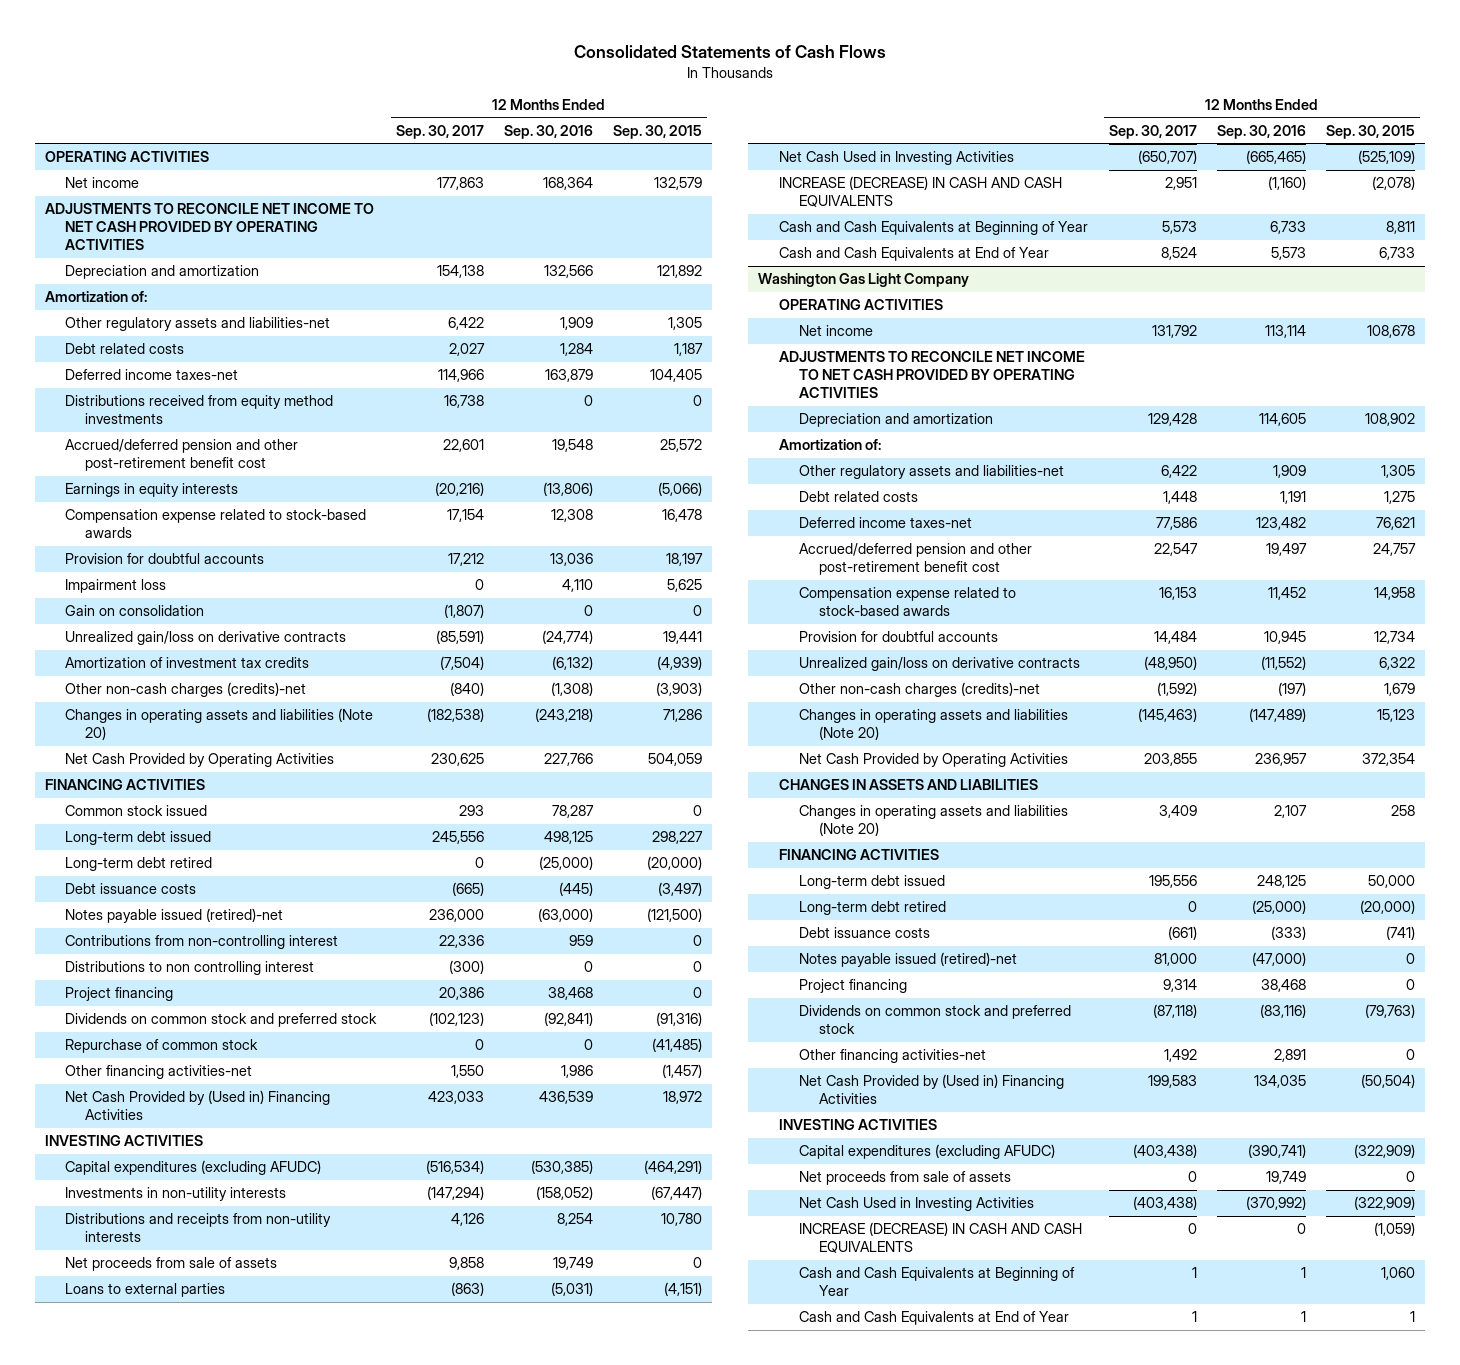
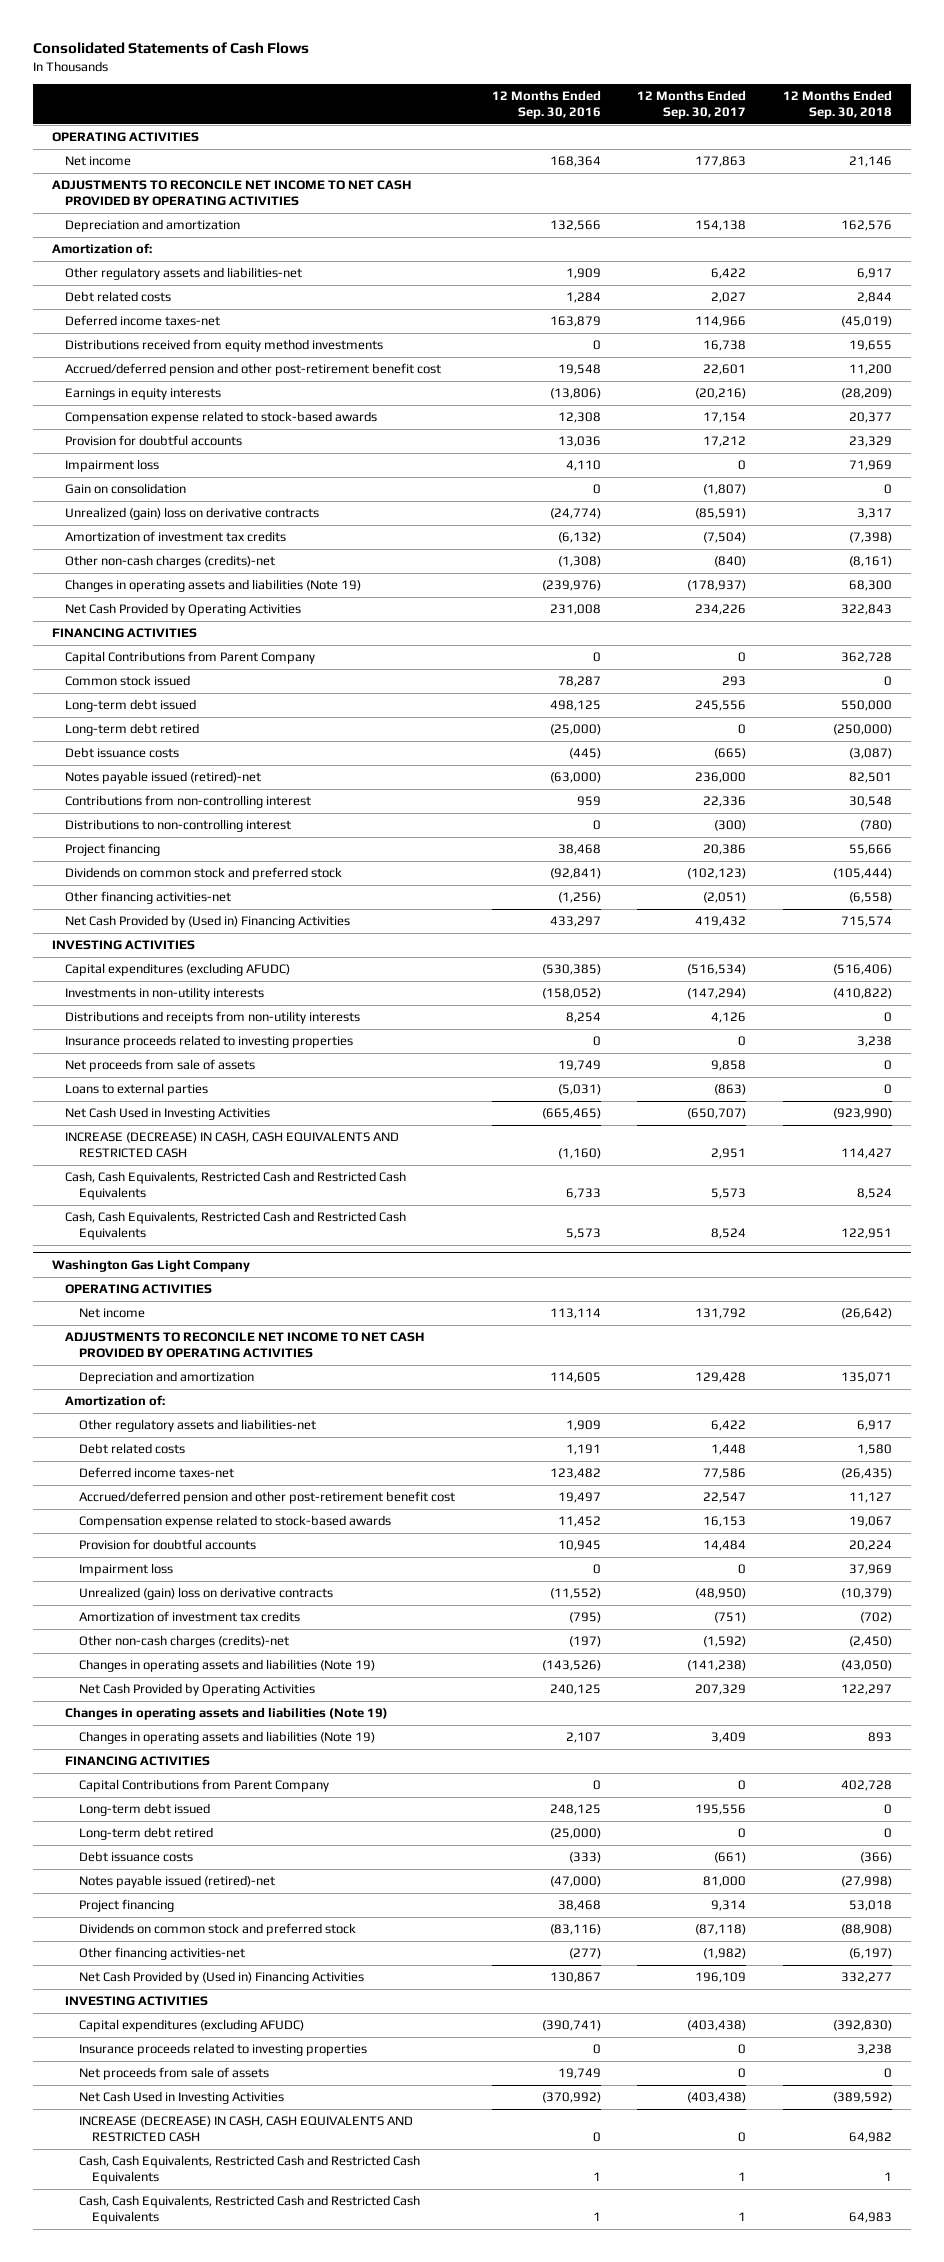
- | 12 Months Ended Sep. 30, 2017 | 12 Months Ended Sep. 30, 2016 | 12 Months Ended Sep. 30, 2015
+ | 12 Months Ended Sep. 30, 2016 | 12 Months Ended Sep. 30, 2017 | 12 Months Ended Sep. 30, 2018
- Unrealized gain/loss on derivative contracts | (85,591) | (24,774) | 19,441
+ Unrealized (gain) loss on derivative contracts | (24,774) | (85,591) | 3,317
- Changes in operating assets and liabilities (Note 20) | (182,538) | (243,218) | 71,286
- Net Cash Provided by Operating Activities | 230,625 | 227,766 | 504,059
+ Changes in operating assets and liabilities (Note 19) | (239,976) | (178,937) | 68,300
+ Net Cash Provided by Operating Activities | 231,008 | 234,226 | 322,843
+ Capital Contributions from Parent Company | 0 | 0 | 362,728
- Distributions to non controlling interest | (300) | 0 | 0
+ Distributions to non-controlling interest | 0 | (300) | (780)
- Repurchase of common stock | 0 | 0 | (41,485)
- Other financing activities-net | 1,550 | 1,986 | (1,457)
- Net Cash Provided by (Used in) Financing Activities | 423,033 | 436,539 | 18,972
+ Other financing activities-net | (1,256) | (2,051) | (6,558)
+ Net Cash Provided by (Used in) Financing Activities | 433,297 | 419,432 | 715,574
+ Insurance proceeds related to investing properties | 0 | 0 | 3,238
- INCREASE (DECREASE) IN CASH AND CASH EQUIVALENTS | 2,951 | (1,160) | (2,078)
- Cash and Cash Equivalents at Beginning of Year | 5,573 | 6,733 | 8,811
- Cash and Cash Equivalents at End of Year | 8,524 | 5,573 | 6,733
+ INCREASE (DECREASE) IN CASH, CASH EQUIVALENTS AND RESTRICTED CASH | (1,160) | 2,951 | 114,427
+ Cash, Cash Equivalents, Restricted Cash and Restricted Cash Equivalents | 6,733 | 5,573 | 8,524
+ Cash, Cash Equivalents, Restricted Cash and Restricted Cash Equivalents | 5,573 | 8,524 | 122,951
@ Washington Gas Light Company
- Unrealized gain/loss on derivative contracts | (48,950) | (11,552) | 6,322
+ Impairment loss | 0 | 0 | 37,969
+ Unrealized (gain) loss on derivative contracts | (11,552) | (48,950) | (10,379)
+ Amortization of investment tax credits | (795) | (751) | (702)
- Changes in operating assets and liabilities (Note 20) | (145,463) | (147,489) | 15,123
- Net Cash Provided by Operating Activities | 203,855 | 236,957 | 372,354
- CHANGES IN ASSETS AND LIABILITIES
- Changes in operating assets and liabilities (Note 20) | 3,409 | 2,107 | 258
+ Changes in operating assets and liabilities (Note 19) | (143,526) | (141,238) | (43,050)
+ Net Cash Provided by Operating Activities | 240,125 | 207,329 | 122,297
+ Changes in operating assets and liabilities (Note 19)
+ Changes in operating assets and liabilities (Note 19) | 2,107 | 3,409 | 893
+ Capital Contributions from Parent Company | 0 | 0 | 402,728
- Other financing activities-net | 1,492 | 2,891 | 0
- Net Cash Provided by (Used in) Financing Activities | 199,583 | 134,035 | (50,504)
+ Other financing activities-net | (277) | (1,982) | (6,197)
+ Net Cash Provided by (Used in) Financing Activities | 130,867 | 196,109 | 332,277
+ Insurance proceeds related to investing properties | 0 | 0 | 3,238
- INCREASE (DECREASE) IN CASH AND CASH EQUIVALENTS | 0 | 0 | (1,059)
- Cash and Cash Equivalents at Beginning of Year | 1 | 1 | 1,060
- Cash and Cash Equivalents at End of Year | 1 | 1 | 1
+ INCREASE (DECREASE) IN CASH, CASH EQUIVALENTS AND RESTRICTED CASH | 0 | 0 | 64,982
+ Cash, Cash Equivalents, Restricted Cash and Restricted Cash Equivalents | 1 | 1 | 1
+ Cash, Cash Equivalents, Restricted Cash and Restricted Cash Equivalents | 1 | 1 | 64,983

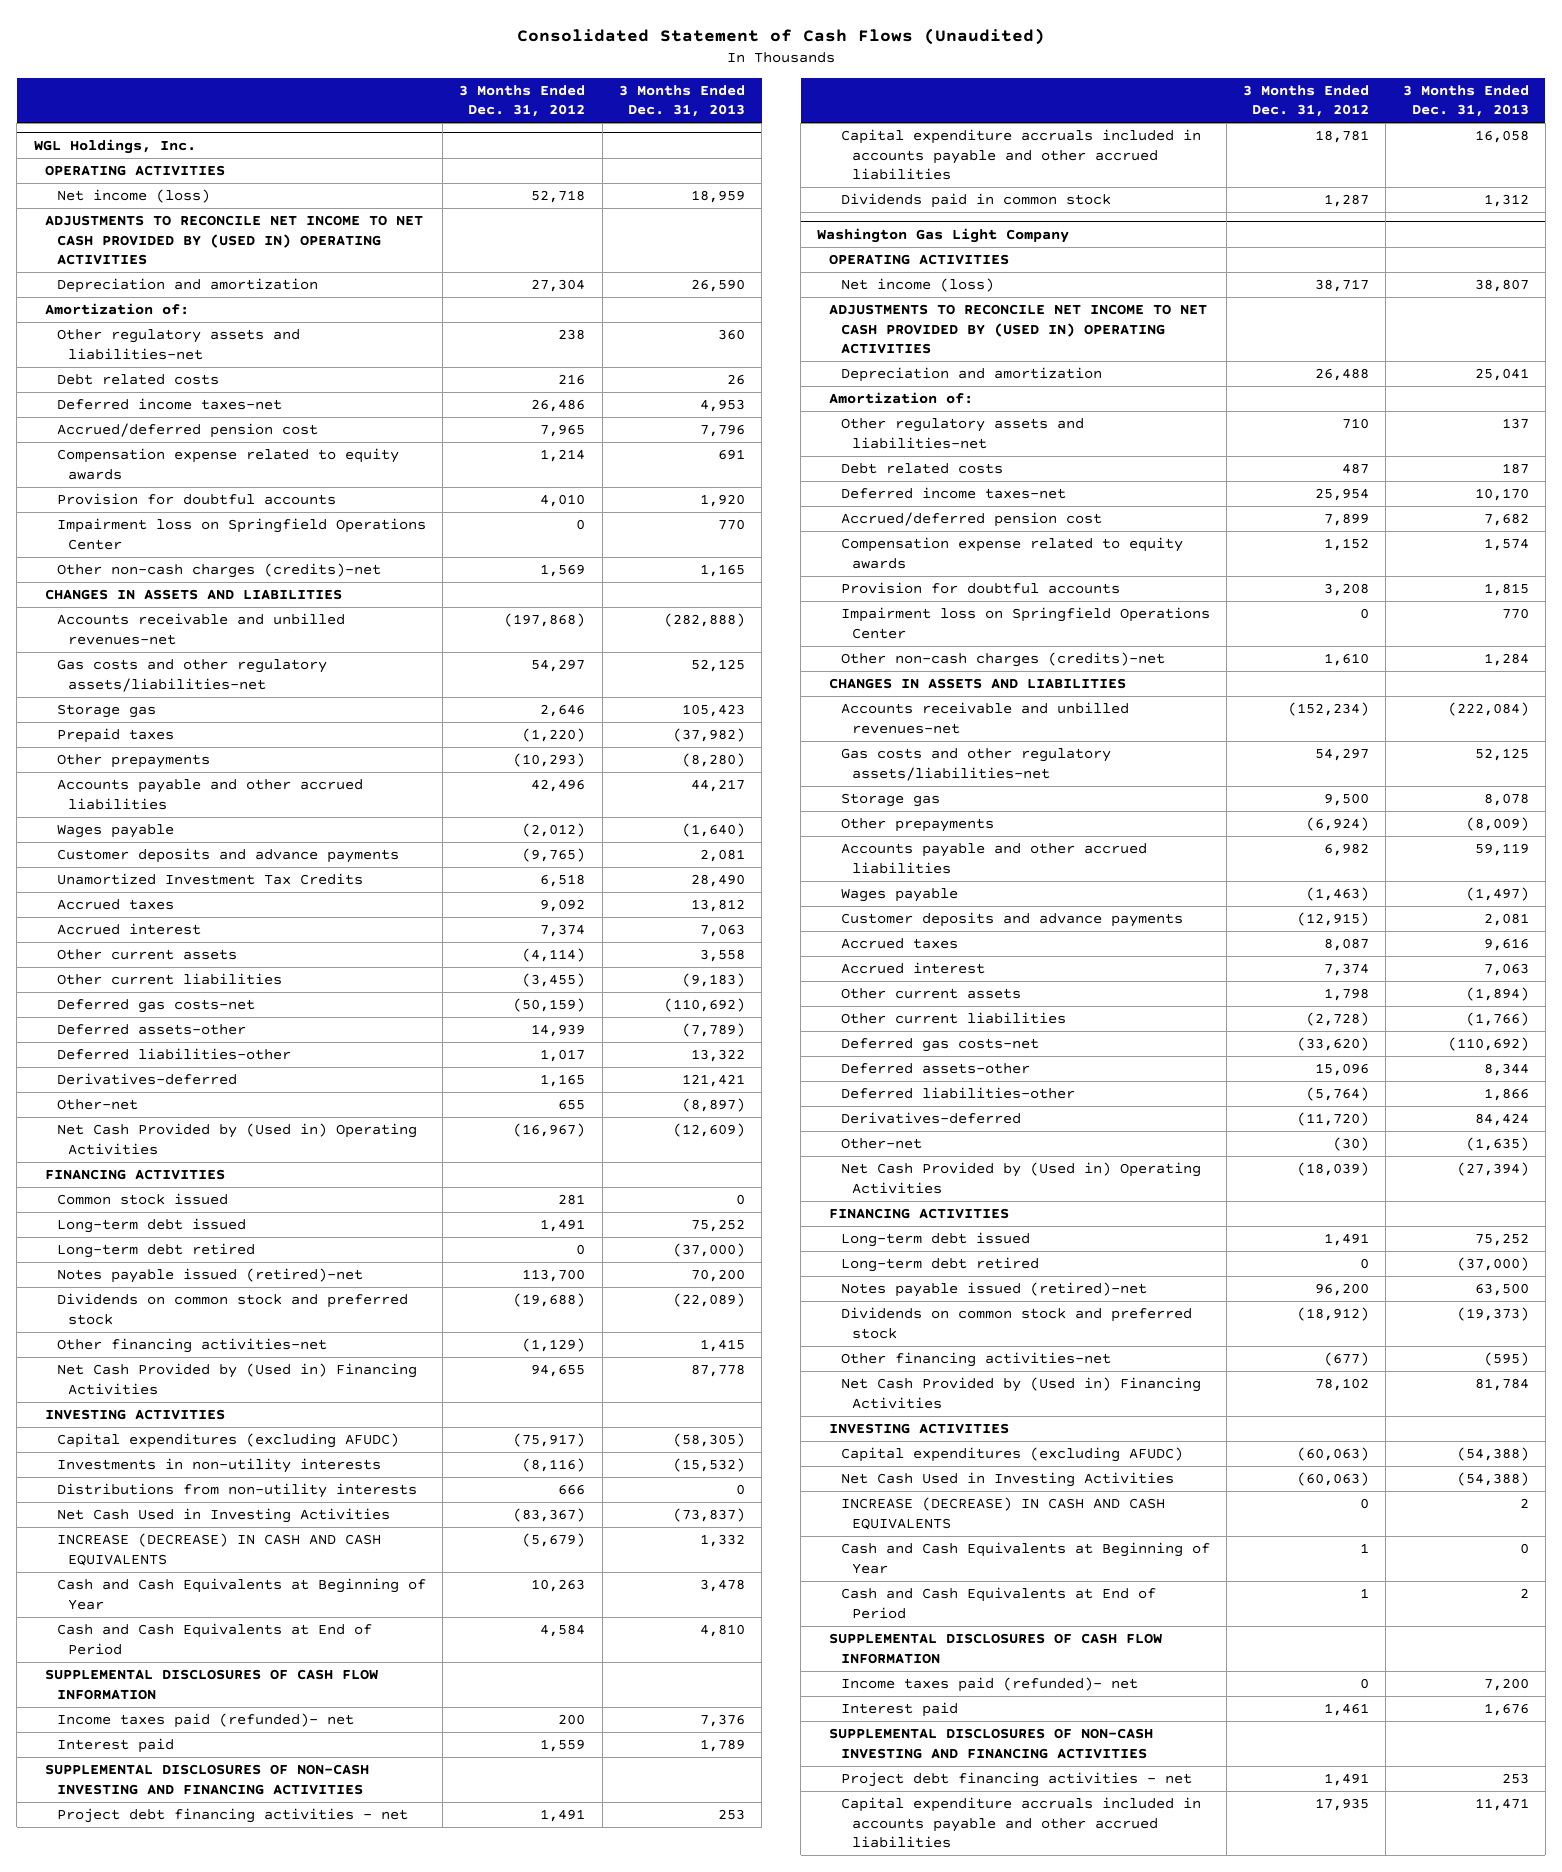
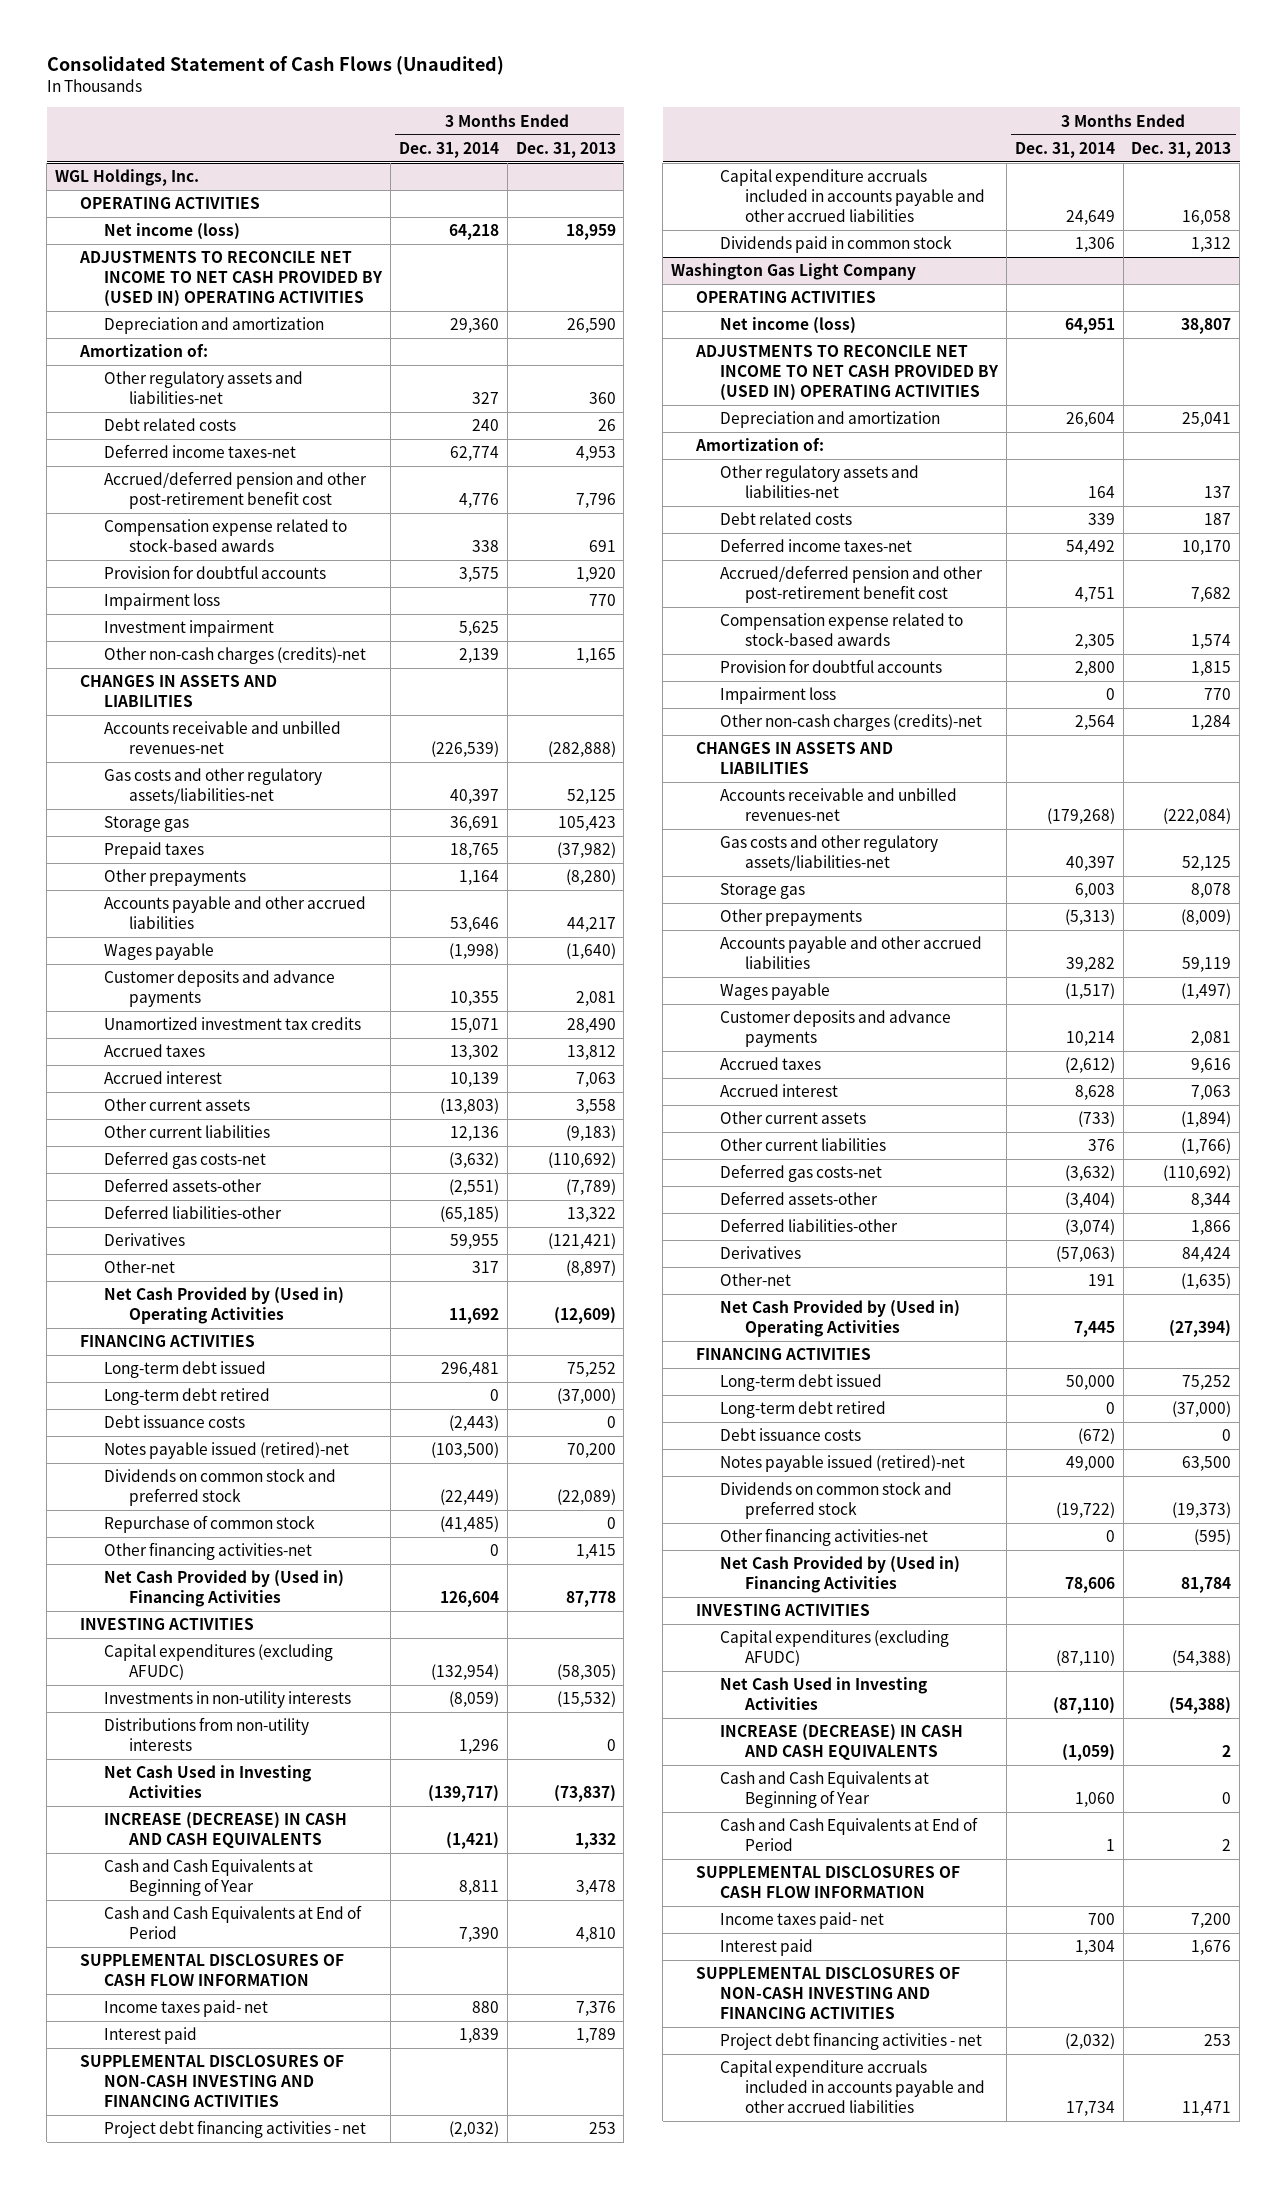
- | 3 Months Ended Dec. 31, 2012 | 3 Months Ended Dec. 31, 2013
+ | 3 Months Ended Dec. 31, 2014 | 3 Months Ended Dec. 31, 2013
@ WGL Holdings, Inc.
- Accrued/deferred pension cost | 7,965 | 7,796
- Compensation expense related to equity awards | 1,214 | 691
+ Accrued/deferred pension and other post-retirement benefit cost | 4,776 | 7,796
+ Compensation expense related to stock-based awards | 338 | 691
- Impairment loss on Springfield Operations Center | 0 | 770
+ Impairment loss | | 770
+ Investment impairment | 5,625 |
- Unamortized Investment Tax Credits | 6,518 | 28,490
+ Unamortized investment tax credits | 15,071 | 28,490
- Derivatives-deferred | 1,165 | 121,421
+ Derivatives | 59,955 | (121,421)
- Common stock issued | 281 | 0
+ Debt issuance costs | (2,443) | 0
+ Repurchase of common stock | (41,485) | 0
- Income taxes paid (refunded)- net | 200 | 7,376
+ Income taxes paid- net | 880 | 7,376
@ Washington Gas Light Company
- Accrued/deferred pension cost | 7,899 | 7,682
- Compensation expense related to equity awards | 1,152 | 1,574
+ Accrued/deferred pension and other post-retirement benefit cost | 4,751 | 7,682
+ Compensation expense related to stock-based awards | 2,305 | 1,574
- Impairment loss on Springfield Operations Center | 0 | 770
+ Impairment loss | 0 | 770
- Derivatives-deferred | (11,720) | 84,424
+ Derivatives | (57,063) | 84,424
+ Debt issuance costs | (672) | 0
- Income taxes paid (refunded)- net | 0 | 7,200
+ Income taxes paid- net | 700 | 7,200

